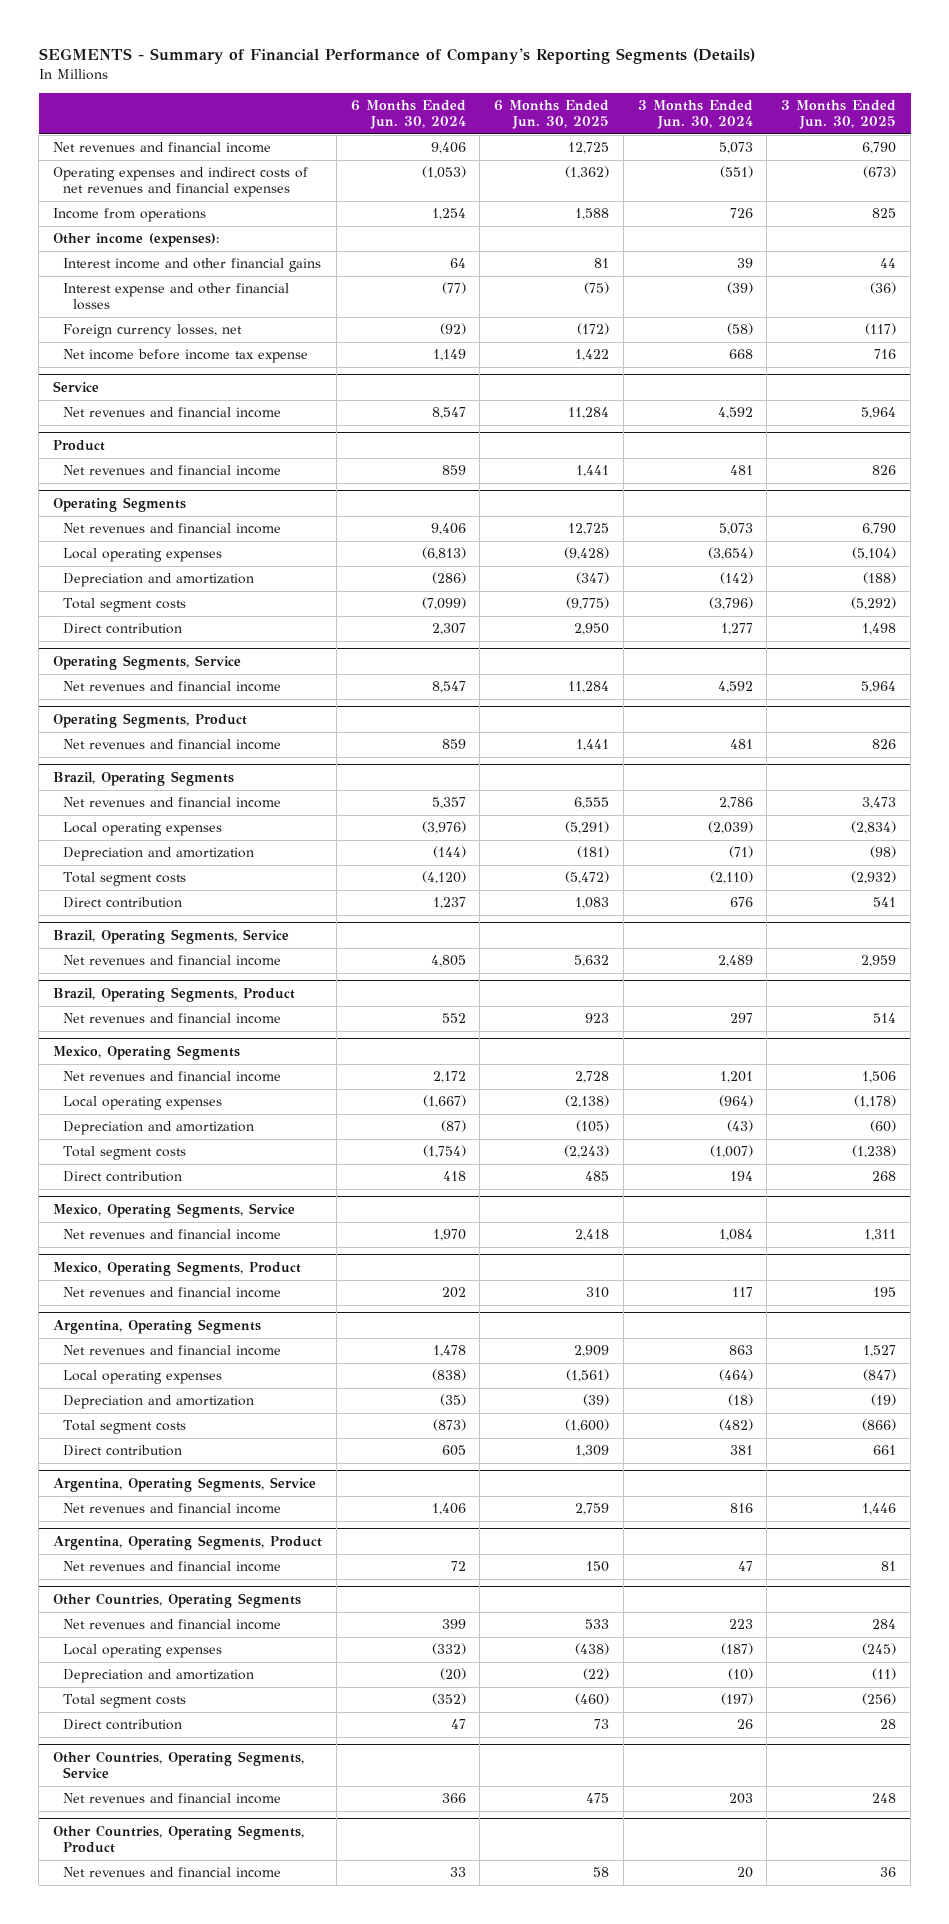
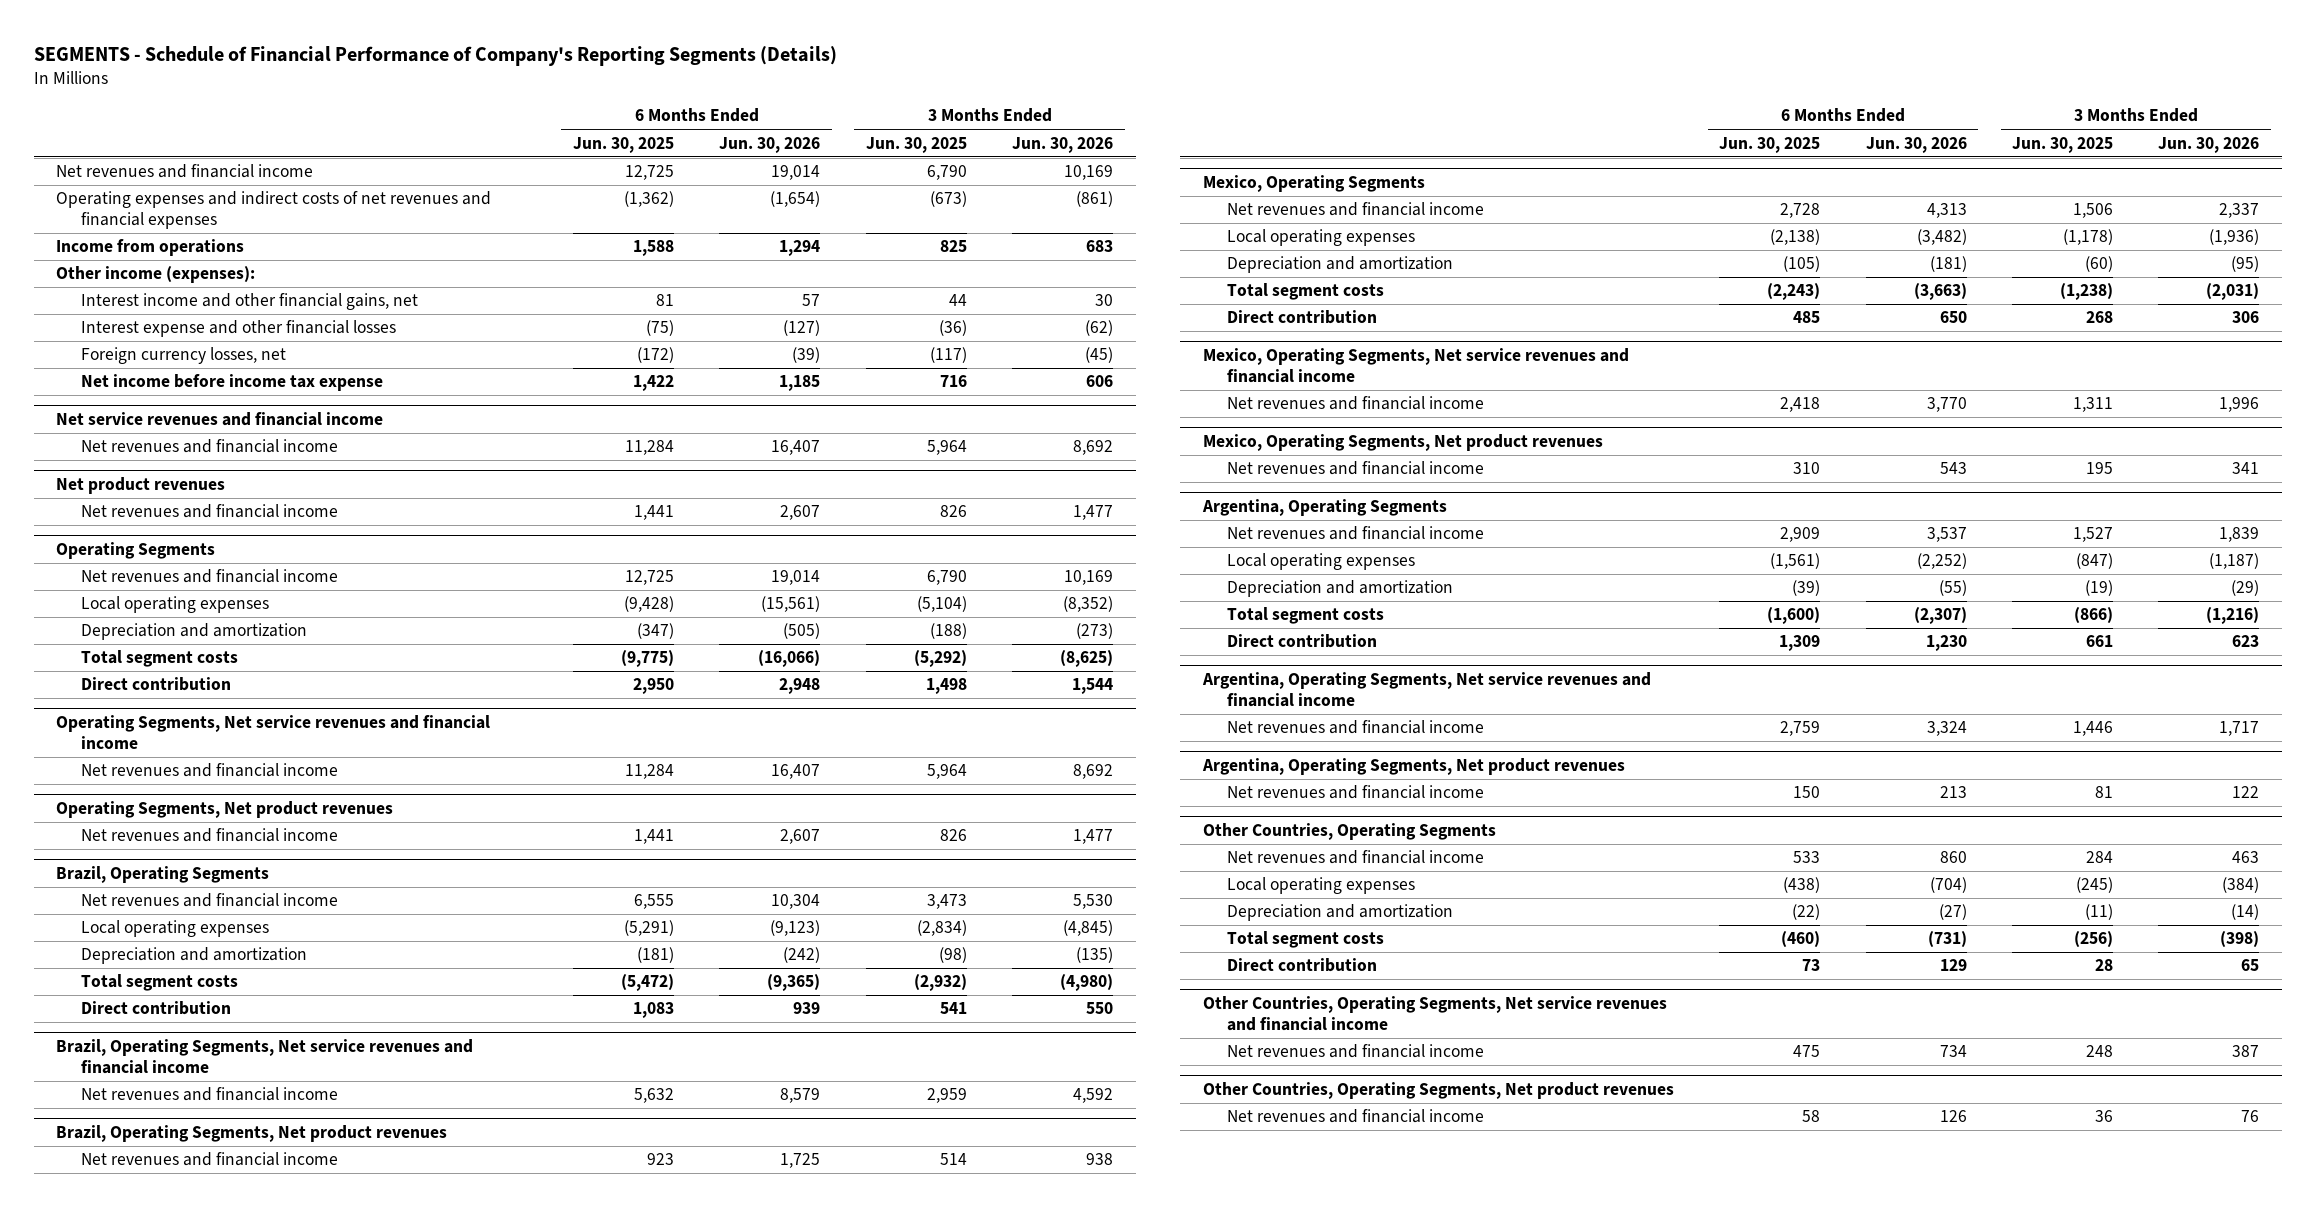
- SEGMENTS - Summary of Financial Performance of Company's Reporting Segments (Details)
+ SEGMENTS - Schedule of Financial Performance of Company's Reporting Segments (Details)
- | 6 Months Ended Jun. 30, 2024 | 6 Months Ended Jun. 30, 2025 | 3 Months Ended Jun. 30, 2024 | 3 Months Ended Jun. 30, 2025
+ | 6 Months Ended Jun. 30, 2025 | 6 Months Ended Jun. 30, 2026 | 3 Months Ended Jun. 30, 2025 | 3 Months Ended Jun. 30, 2026
- Interest income and other financial gains | 64 | 81 | 39 | 44
+ Interest income and other financial gains, net | 81 | 57 | 44 | 30
- Service
+ Net service revenues and financial income
- Product
+ Net product revenues
- Operating Segments, Service
+ Operating Segments, Net service revenues and financial income
- Operating Segments, Product
+ Operating Segments, Net product revenues
- Brazil, Operating Segments, Service
+ Brazil, Operating Segments, Net service revenues and financial income
- Brazil, Operating Segments, Product
+ Brazil, Operating Segments, Net product revenues
- Mexico, Operating Segments, Service
+ Mexico, Operating Segments, Net service revenues and financial income
- Mexico, Operating Segments, Product
+ Mexico, Operating Segments, Net product revenues
- Argentina, Operating Segments, Service
+ Argentina, Operating Segments, Net service revenues and financial income
- Argentina, Operating Segments, Product
+ Argentina, Operating Segments, Net product revenues
- Other Countries, Operating Segments, Service
+ Other Countries, Operating Segments, Net service revenues and financial income
- Other Countries, Operating Segments, Product
+ Other Countries, Operating Segments, Net product revenues

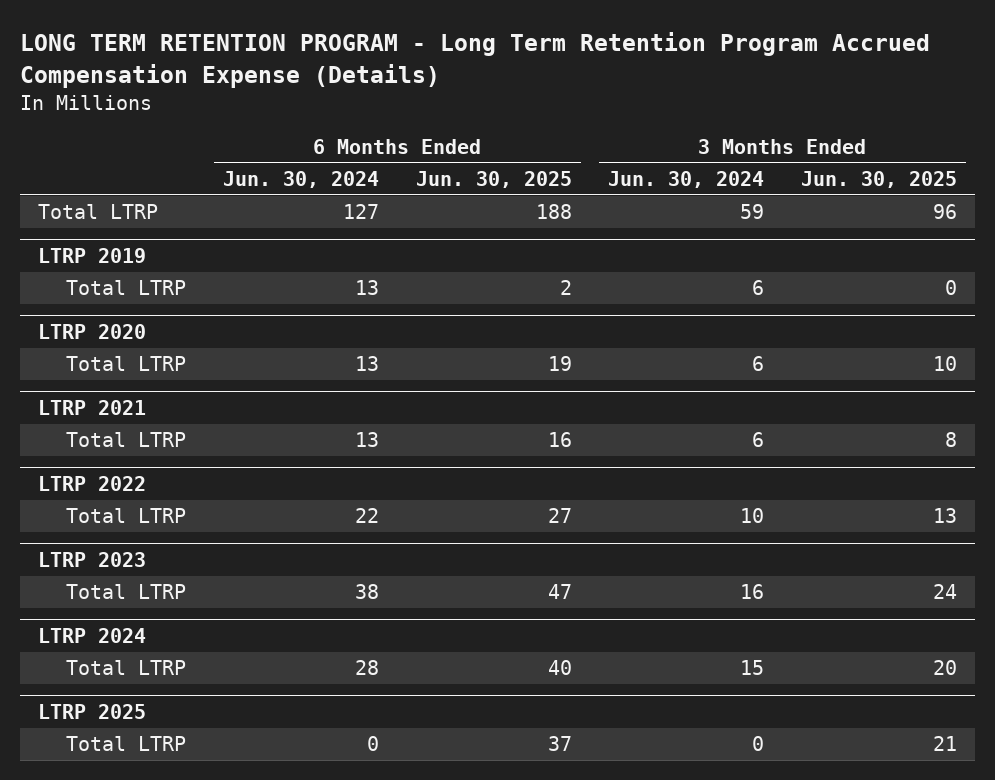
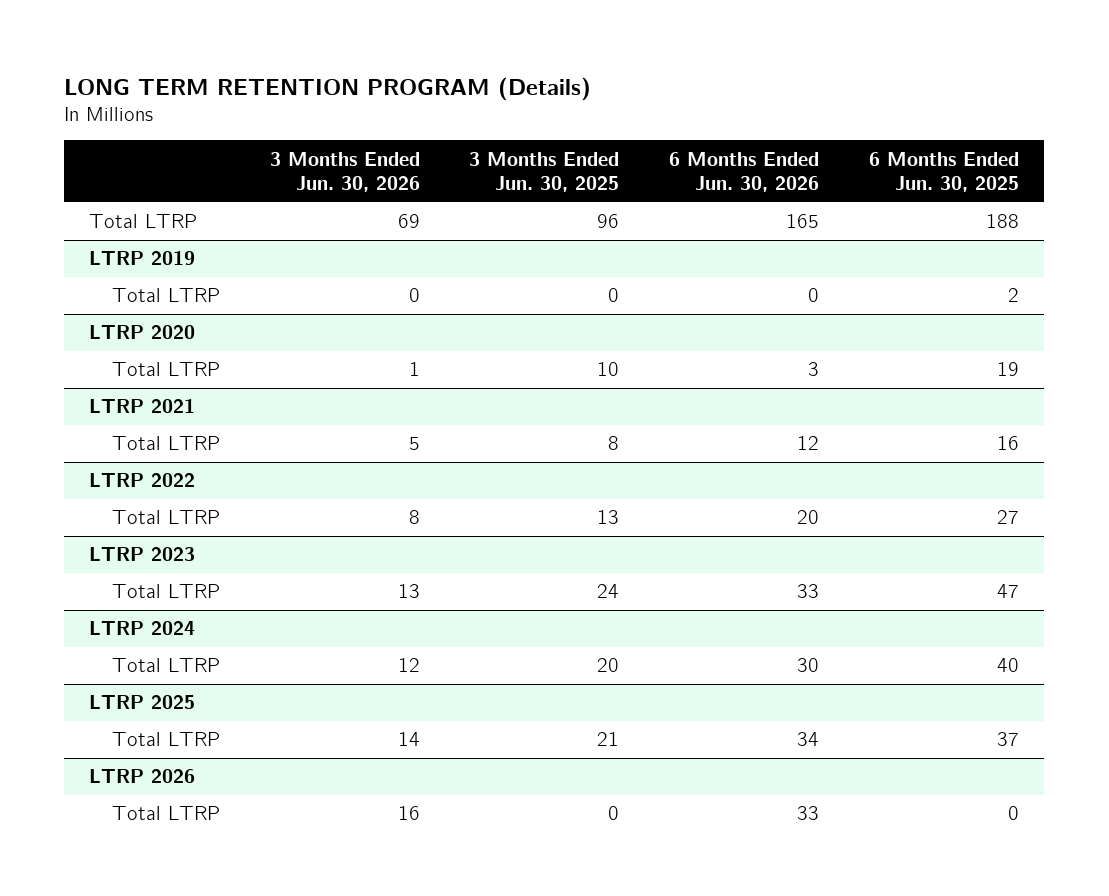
- LONG TERM RETENTION PROGRAM - Long Term Retention Program Accrued Compensation Expense (Details)
+ LONG TERM RETENTION PROGRAM (Details)
- | 6 Months Ended Jun. 30, 2024 | 6 Months Ended Jun. 30, 2025 | 3 Months Ended Jun. 30, 2024 | 3 Months Ended Jun. 30, 2025
+ | 3 Months Ended Jun. 30, 2026 | 3 Months Ended Jun. 30, 2025 | 6 Months Ended Jun. 30, 2026 | 6 Months Ended Jun. 30, 2025
+ LTRP 2026
+ Total LTRP | 16 | 0 | 33 | 0

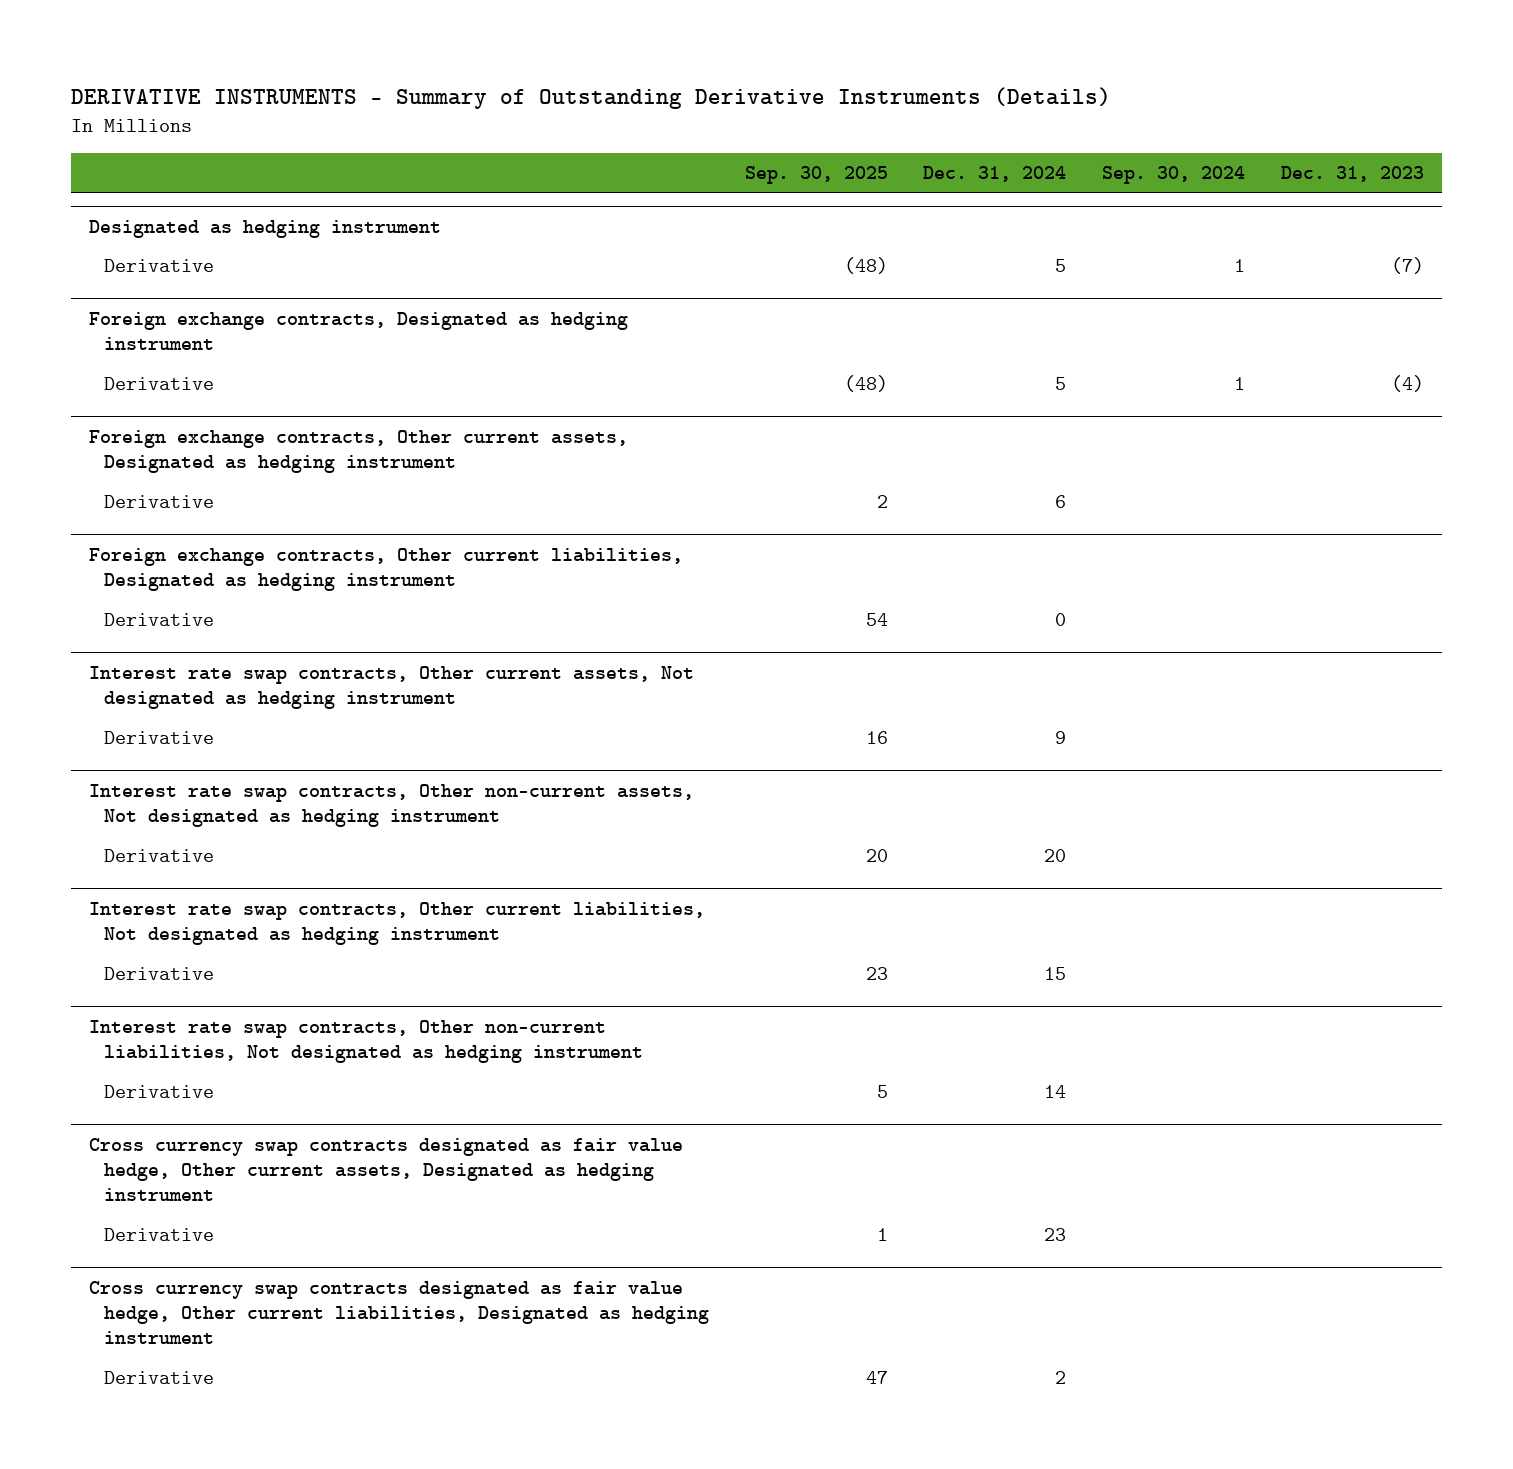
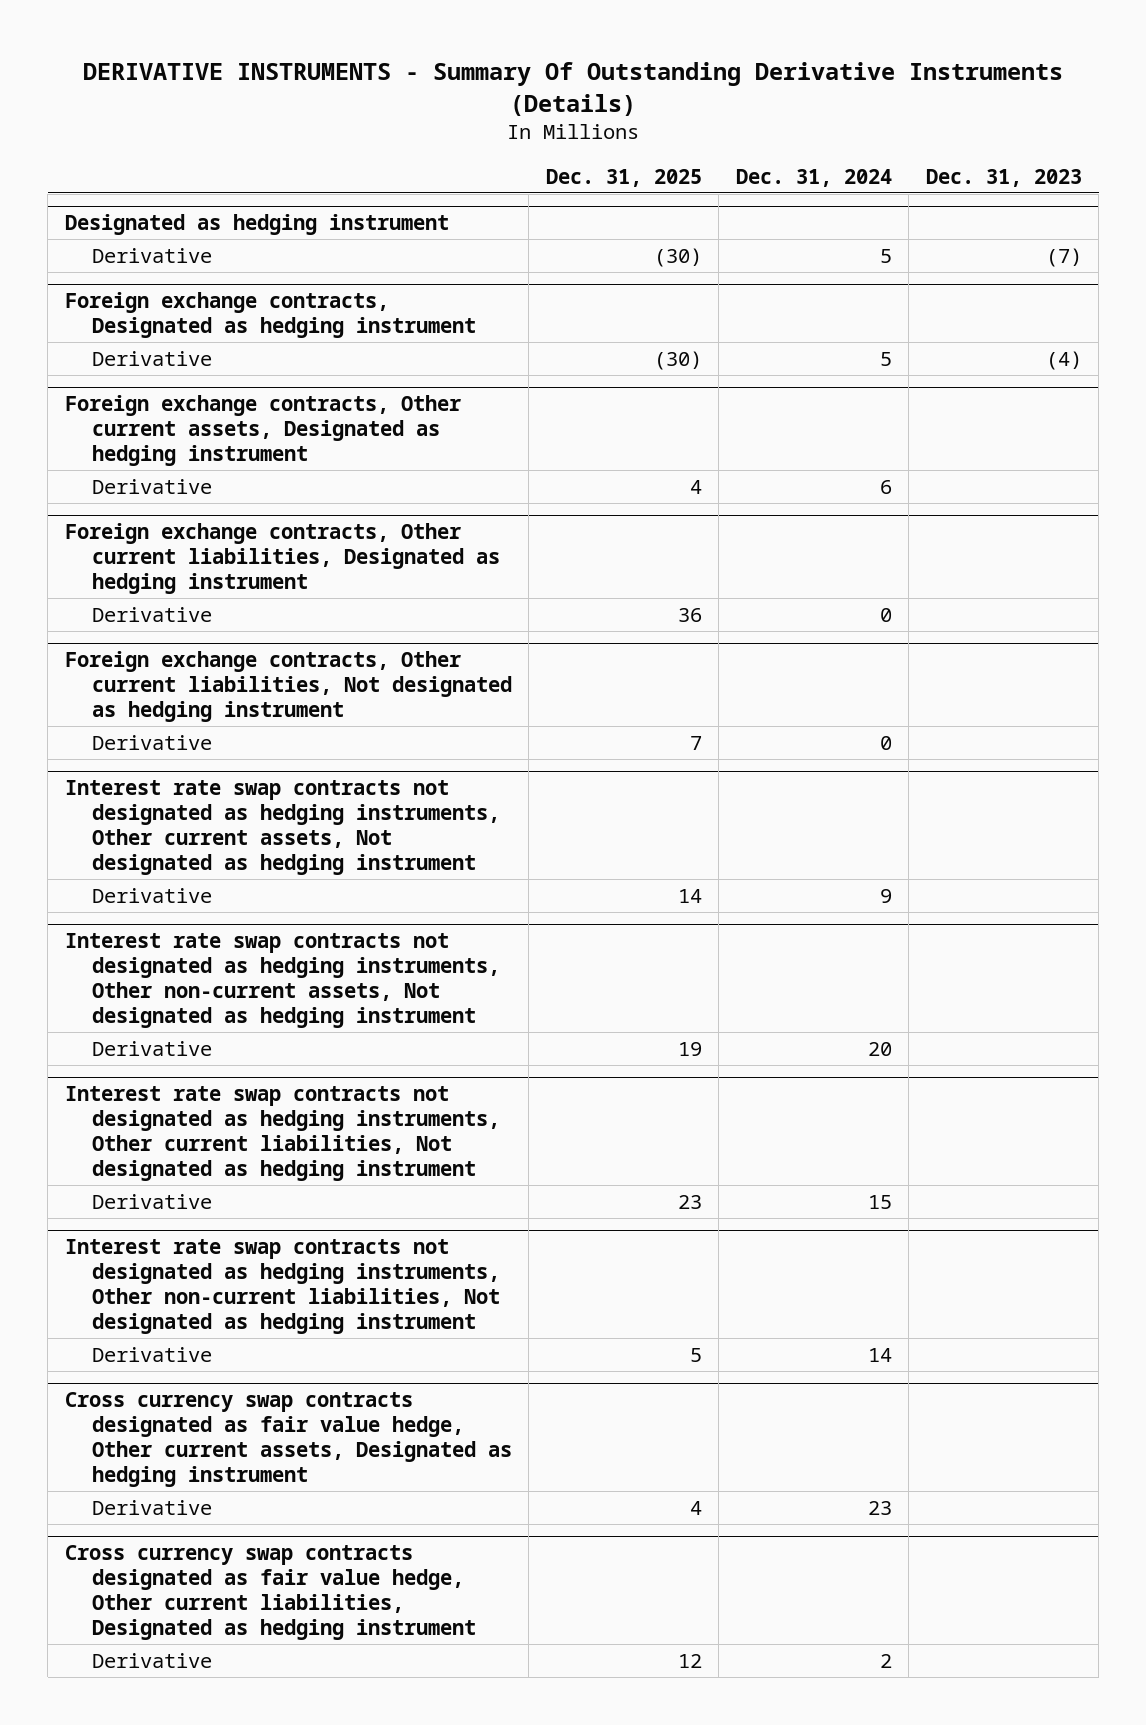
- DERIVATIVE INSTRUMENTS - Summary of Outstanding Derivative Instruments (Details)
+ DERIVATIVE INSTRUMENTS - Summary Of Outstanding Derivative Instruments (Details)
- | Sep. 30, 2025 | Dec. 31, 2024 | Sep. 30, 2024 | Dec. 31, 2023
+ | Dec. 31, 2025 | Dec. 31, 2024 | Dec. 31, 2023
- Interest rate swap contracts, Other current assets, Not designated as hedging instrument
+ Foreign exchange contracts, Other current liabilities, Not designated as hedging instrument
+ Derivative | 7 | 0 |
+ Interest rate swap contracts not designated as hedging instruments, Other current assets, Not designated as hedging instrument
- Interest rate swap contracts, Other non-current assets, Not designated as hedging instrument
+ Interest rate swap contracts not designated as hedging instruments, Other non-current assets, Not designated as hedging instrument
- Interest rate swap contracts, Other current liabilities, Not designated as hedging instrument
+ Interest rate swap contracts not designated as hedging instruments, Other current liabilities, Not designated as hedging instrument
- Interest rate swap contracts, Other non-current liabilities, Not designated as hedging instrument
+ Interest rate swap contracts not designated as hedging instruments, Other non-current liabilities, Not designated as hedging instrument

